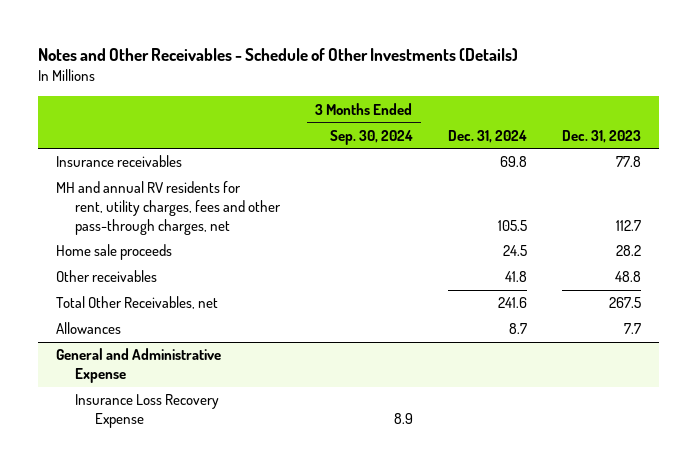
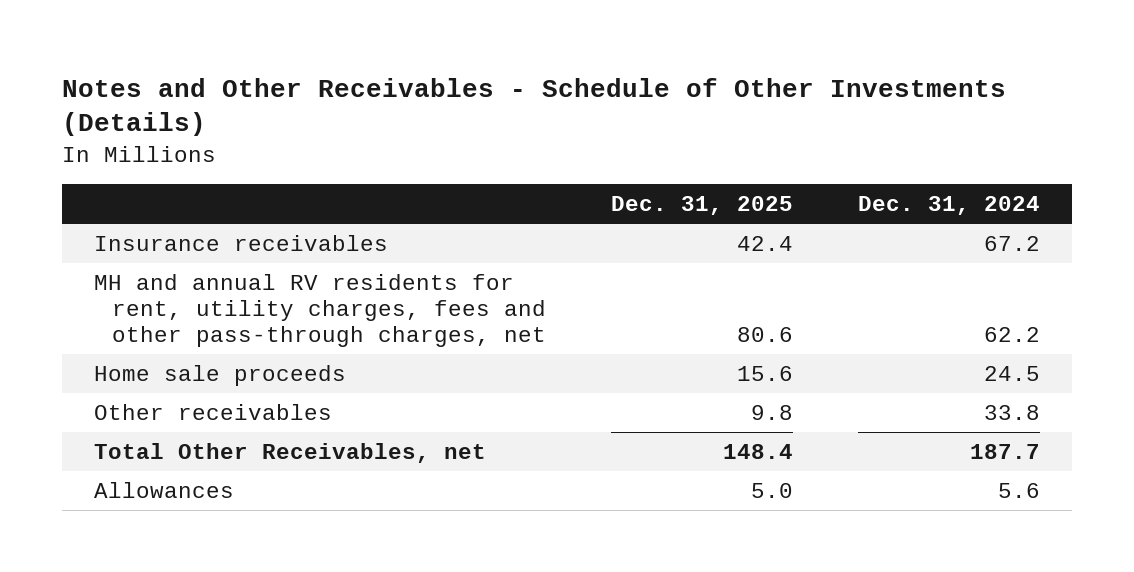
- | 3 Months Ended Sep. 30, 2024 | Dec. 31, 2024 | Dec. 31, 2023
+ | Dec. 31, 2025 | Dec. 31, 2024
- Insurance receivables | | 69.8 | 77.8
- MH and annual RV residents for rent, utility charges, fees and other pass-through charges, net | | 105.5 | 112.7
+ Insurance receivables | 42.4 | 67.2
+ MH and annual RV residents for rent, utility charges, fees and other pass-through charges, net | 80.6 | 62.2
- Other receivables | | 41.8 | 48.8
- Total Other Receivables, net | | 241.6 | 267.5
- Allowances | | 8.7 | 7.7
- General and Administrative Expense
- Insurance Loss Recovery Expense | 8.9 | |
+ Other receivables | 9.8 | 33.8
+ Total Other Receivables, net | 148.4 | 187.7
+ Allowances | 5.0 | 5.6

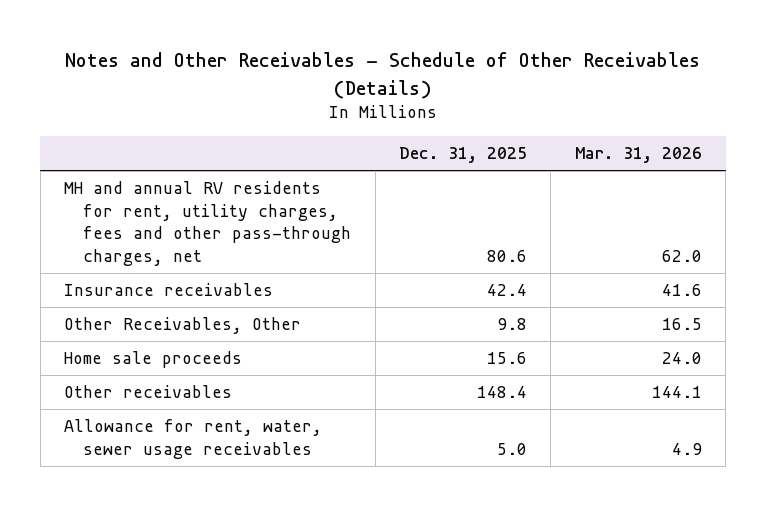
- Notes and Other Receivables - Schedule of Other Investments (Details)
+ Notes and Other Receivables - Schedule of Other Receivables (Details)
- | Dec. 31, 2025 | Dec. 31, 2024
+ | Dec. 31, 2025 | Mar. 31, 2026
moved down: Insurance receivables | 42.4 | 41.6
+ Other Receivables, Other | 9.8 | 16.5
- Other receivables | 9.8 | 33.8
- Total Other Receivables, net | 148.4 | 187.7
- Allowances | 5.0 | 5.6
+ Other receivables | 148.4 | 144.1
+ Allowance for rent, water, sewer usage receivables | 5.0 | 4.9

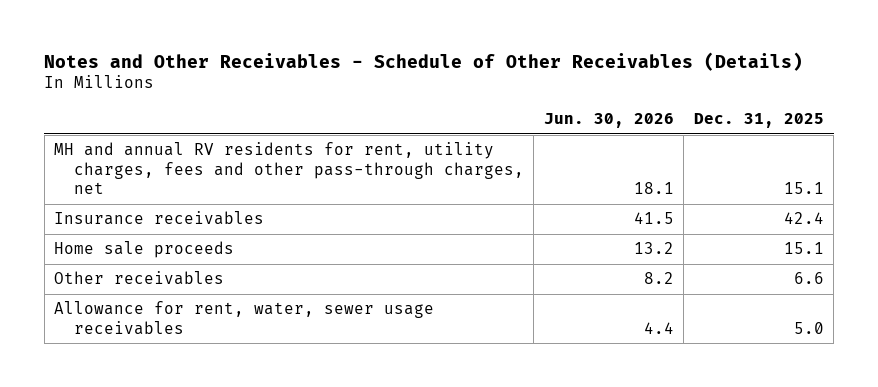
- | Dec. 31, 2025 | Mar. 31, 2026
+ | Jun. 30, 2026 | Dec. 31, 2025
- MH and annual RV residents for rent, utility charges, fees and other pass-through charges, net | 80.6 | 62.0
+ MH and annual RV residents for rent, utility charges, fees and other pass-through charges, net | 18.1 | 15.1
- Other Receivables, Other | 9.8 | 16.5
- Home sale proceeds | 15.6 | 24.0
- Other receivables | 148.4 | 144.1
+ Home sale proceeds | 13.2 | 15.1
+ Other receivables | 8.2 | 6.6

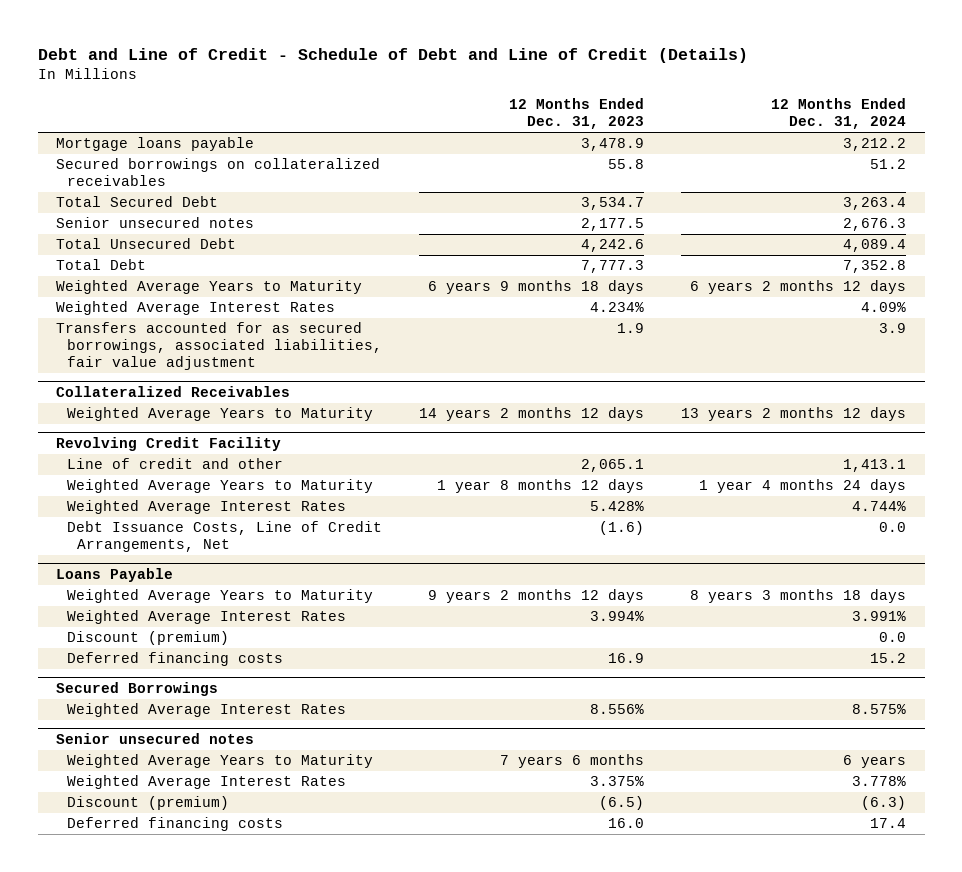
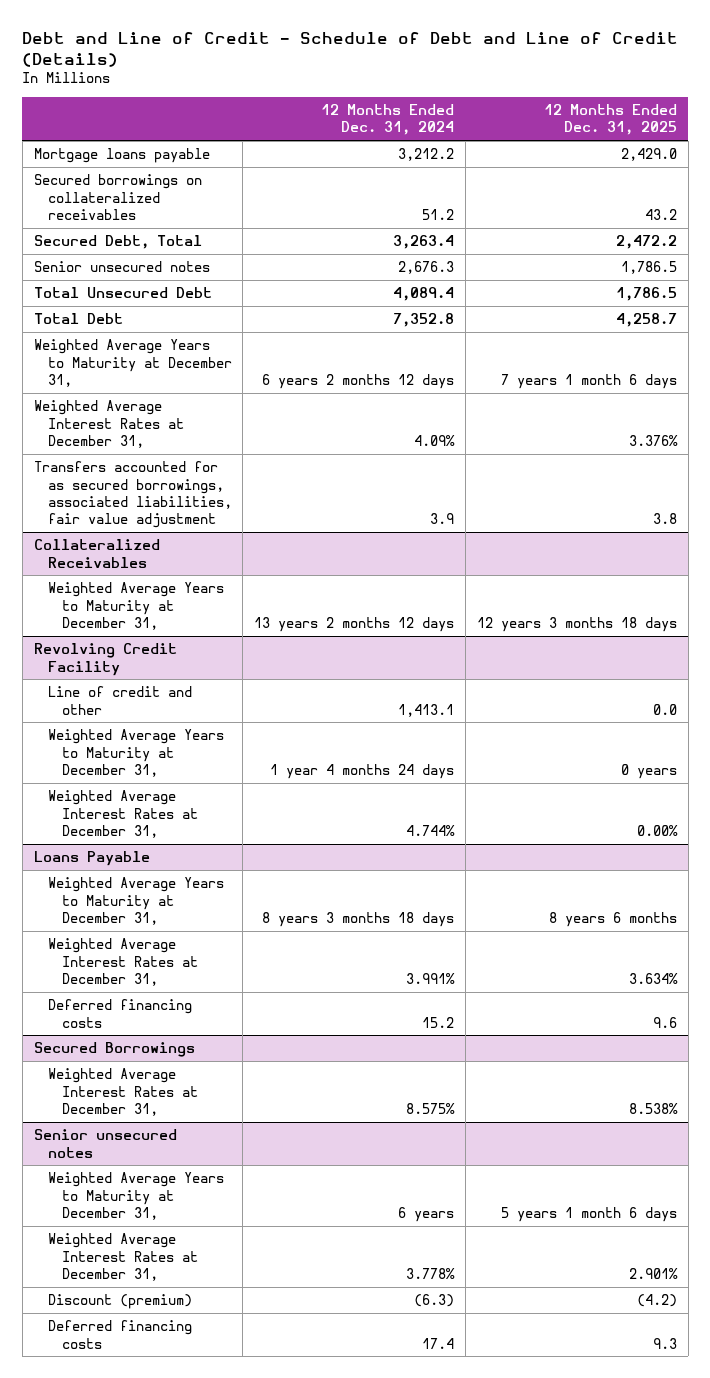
- | 12 Months Ended Dec. 31, 2023 | 12 Months Ended Dec. 31, 2024
+ | 12 Months Ended Dec. 31, 2024 | 12 Months Ended Dec. 31, 2025
- Total Secured Debt | 3,534.7 | 3,263.4
+ Secured Debt, Total | 3,263.4 | 2,472.2
- Weighted Average Years to Maturity | 6 years 9 months 18 days | 6 years 2 months 12 days
- Weighted Average Interest Rates | 4.234% | 4.09%
+ Weighted Average Years to Maturity at December 31, | 6 years 2 months 12 days | 7 years 1 month 6 days
+ Weighted Average Interest Rates at December 31, | 4.09% | 3.376%
@ Collateralized Receivables
- Weighted Average Years to Maturity | 14 years 2 months 12 days | 13 years 2 months 12 days
+ Weighted Average Years to Maturity at December 31, | 13 years 2 months 12 days | 12 years 3 months 18 days
@ Revolving Credit Facility
- Weighted Average Years to Maturity | 1 year 8 months 12 days | 1 year 4 months 24 days
- Weighted Average Interest Rates | 5.428% | 4.744%
- Debt Issuance Costs, Line of Credit Arrangements, Net | (1.6) | 0.0
+ Weighted Average Years to Maturity at December 31, | 1 year 4 months 24 days | 0 years
+ Weighted Average Interest Rates at December 31, | 4.744% | 0.00%
@ Loans Payable
- Weighted Average Years to Maturity | 9 years 2 months 12 days | 8 years 3 months 18 days
- Weighted Average Interest Rates | 3.994% | 3.991%
- Discount (premium) | | 0.0
+ Weighted Average Years to Maturity at December 31, | 8 years 3 months 18 days | 8 years 6 months
+ Weighted Average Interest Rates at December 31, | 3.991% | 3.634%
@ Secured Borrowings
- Weighted Average Interest Rates | 8.556% | 8.575%
+ Weighted Average Interest Rates at December 31, | 8.575% | 8.538%
@ Senior unsecured notes
- Weighted Average Years to Maturity | 7 years 6 months | 6 years
- Weighted Average Interest Rates | 3.375% | 3.778%
+ Weighted Average Years to Maturity at December 31, | 6 years | 5 years 1 month 6 days
+ Weighted Average Interest Rates at December 31, | 3.778% | 2.901%

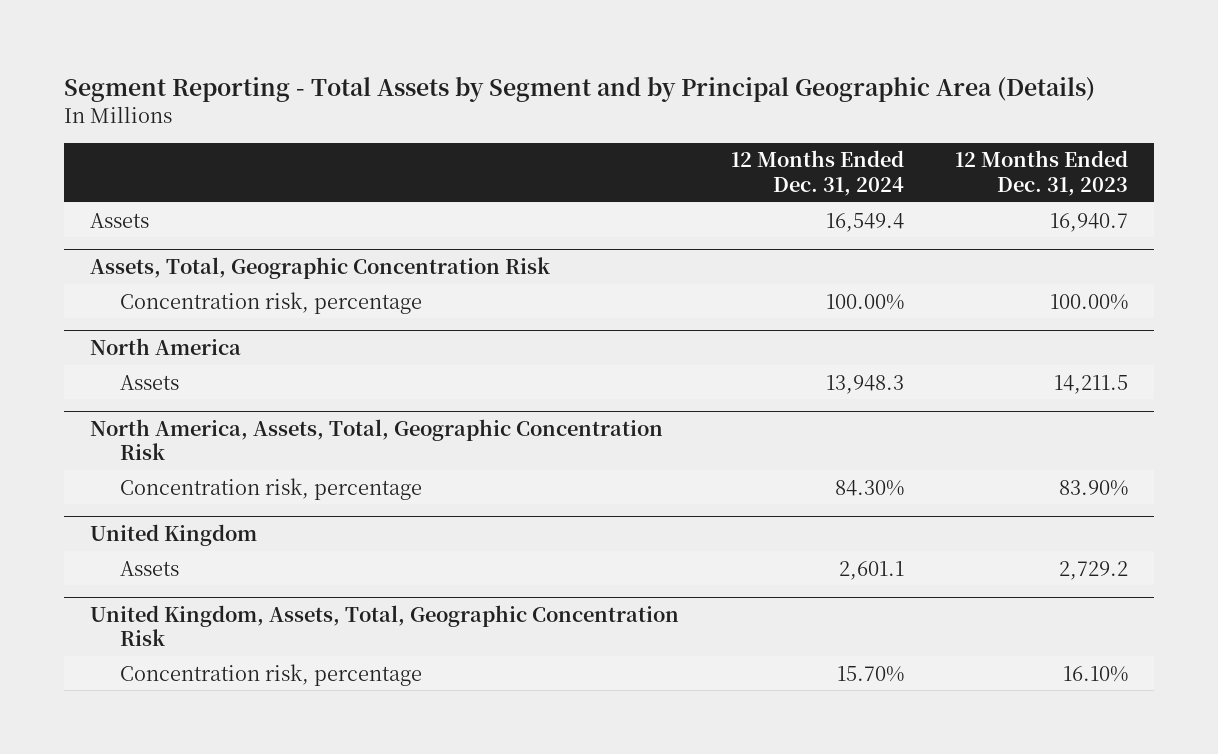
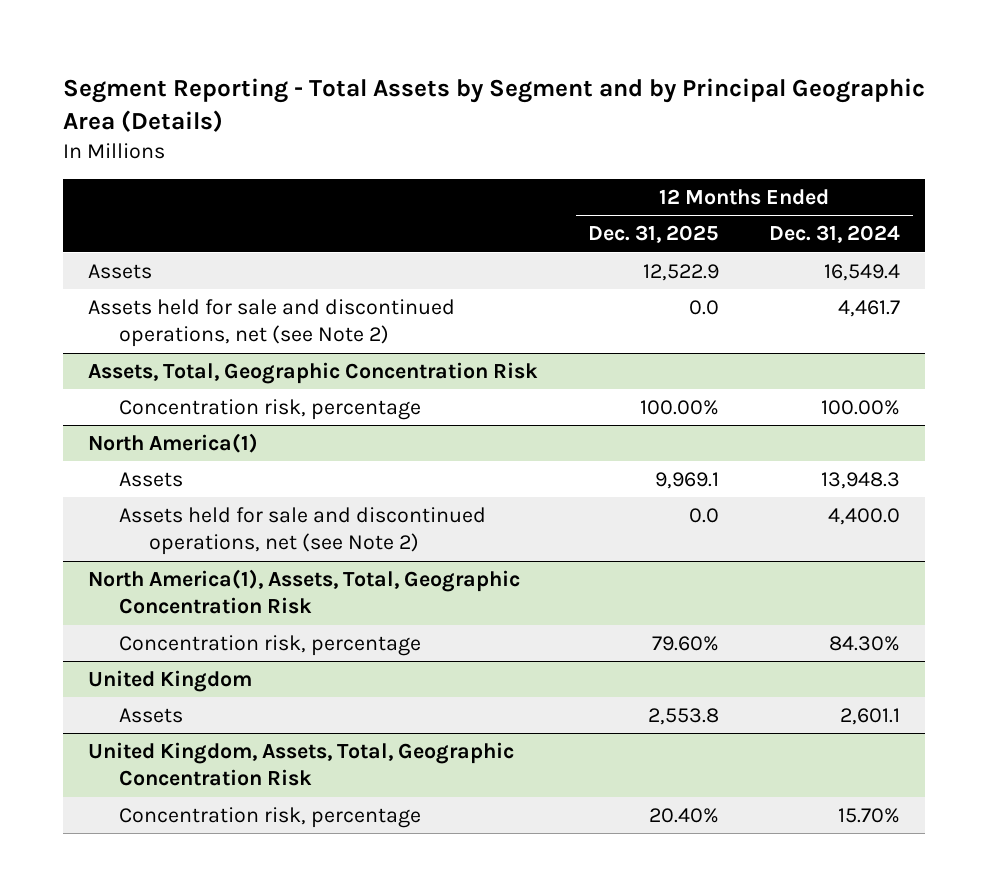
- | 12 Months Ended Dec. 31, 2024 | 12 Months Ended Dec. 31, 2023
+ | 12 Months Ended Dec. 31, 2025 | 12 Months Ended Dec. 31, 2024
+ Assets held for sale and discontinued operations, net (see Note 2) | 0.0 | 4,461.7
- North America
+ North America(1)
- North America, Assets, Total, Geographic Concentration Risk
+ Assets held for sale and discontinued operations, net (see Note 2) | 0.0 | 4,400.0
+ North America(1), Assets, Total, Geographic Concentration Risk

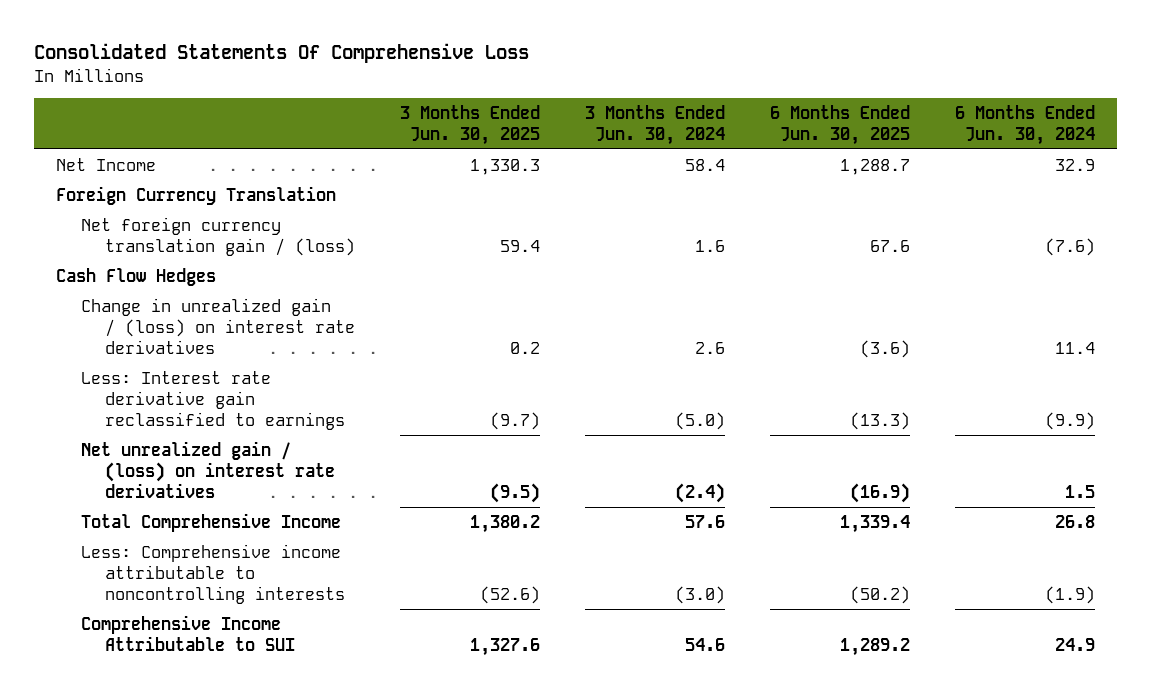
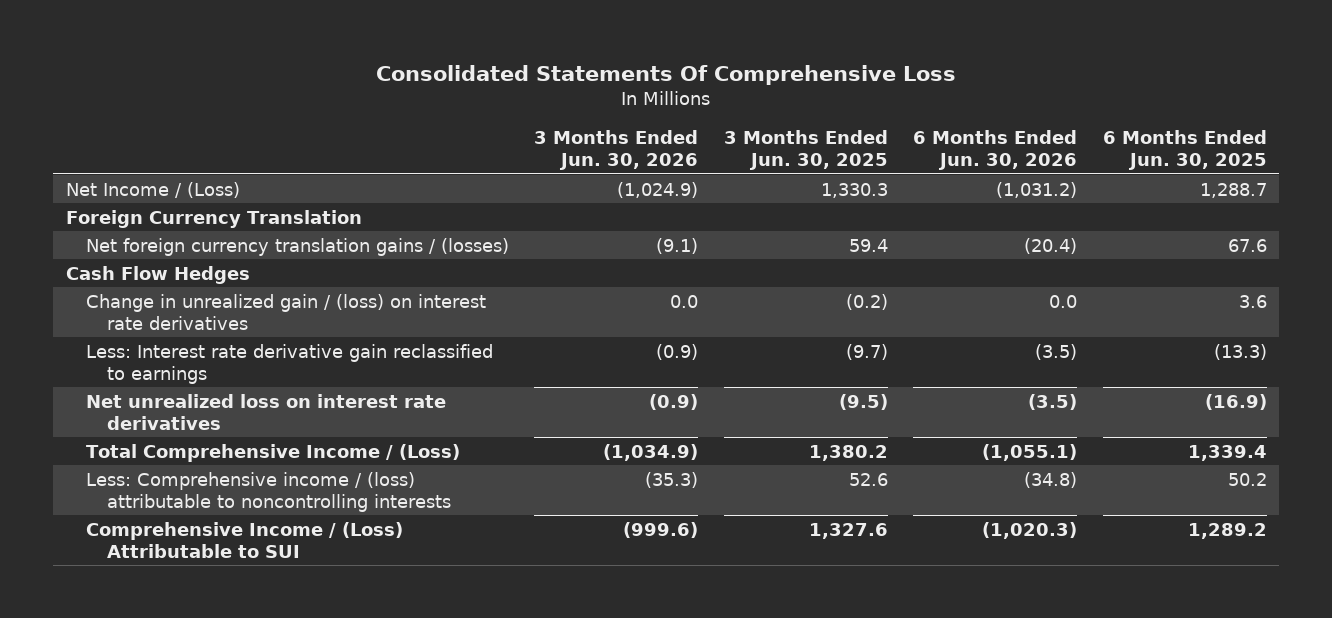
- | 3 Months Ended Jun. 30, 2025 | 3 Months Ended Jun. 30, 2024 | 6 Months Ended Jun. 30, 2025 | 6 Months Ended Jun. 30, 2024
+ | 3 Months Ended Jun. 30, 2026 | 3 Months Ended Jun. 30, 2025 | 6 Months Ended Jun. 30, 2026 | 6 Months Ended Jun. 30, 2025
- Net Income | 1,330.3 | 58.4 | 1,288.7 | 32.9
+ Net Income / (Loss) | (1,024.9) | 1,330.3 | (1,031.2) | 1,288.7
- Net foreign currency translation gain / (loss) | 59.4 | 1.6 | 67.6 | (7.6)
+ Net foreign currency translation gains / (losses) | (9.1) | 59.4 | (20.4) | 67.6
- Change in unrealized gain / (loss) on interest rate derivatives | 0.2 | 2.6 | (3.6) | 11.4
+ Change in unrealized gain / (loss) on interest rate derivatives | 0.0 | (0.2) | 0.0 | 3.6
- Net unrealized gain / (loss) on interest rate derivatives | (9.5) | (2.4) | (16.9) | 1.5
- Total Comprehensive Income | 1,380.2 | 57.6 | 1,339.4 | 26.8
- Less: Comprehensive income attributable to noncontrolling interests | (52.6) | (3.0) | (50.2) | (1.9)
- Comprehensive Income Attributable to SUI | 1,327.6 | 54.6 | 1,289.2 | 24.9
+ Net unrealized loss on interest rate derivatives | (0.9) | (9.5) | (3.5) | (16.9)
+ Total Comprehensive Income / (Loss) | (1,034.9) | 1,380.2 | (1,055.1) | 1,339.4
+ Less: Comprehensive income / (loss) attributable to noncontrolling interests | (35.3) | 52.6 | (34.8) | 50.2
+ Comprehensive Income / (Loss) Attributable to SUI | (999.6) | 1,327.6 | (1,020.3) | 1,289.2

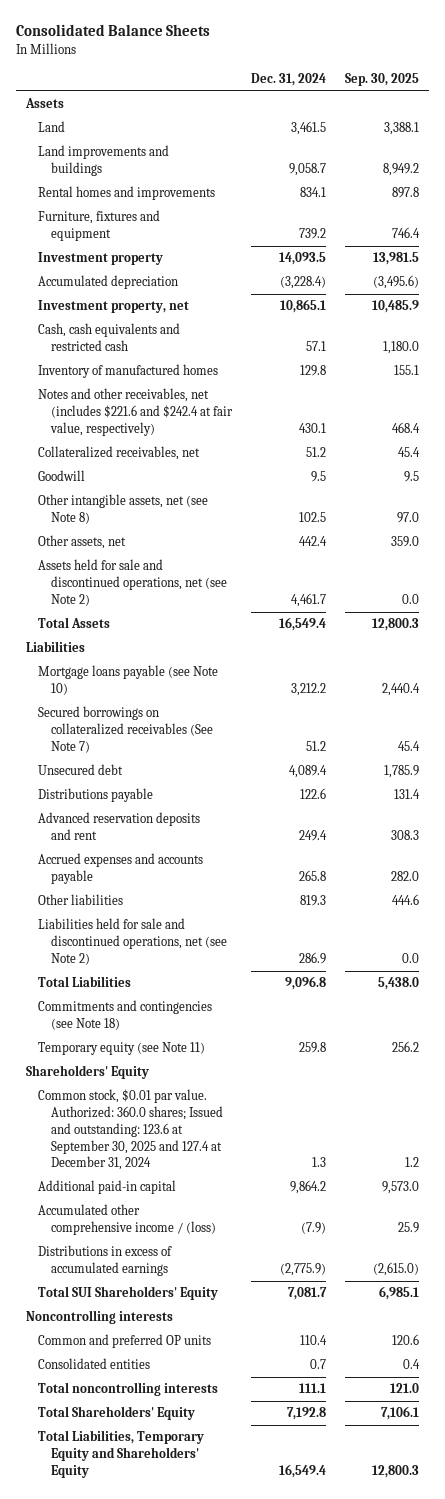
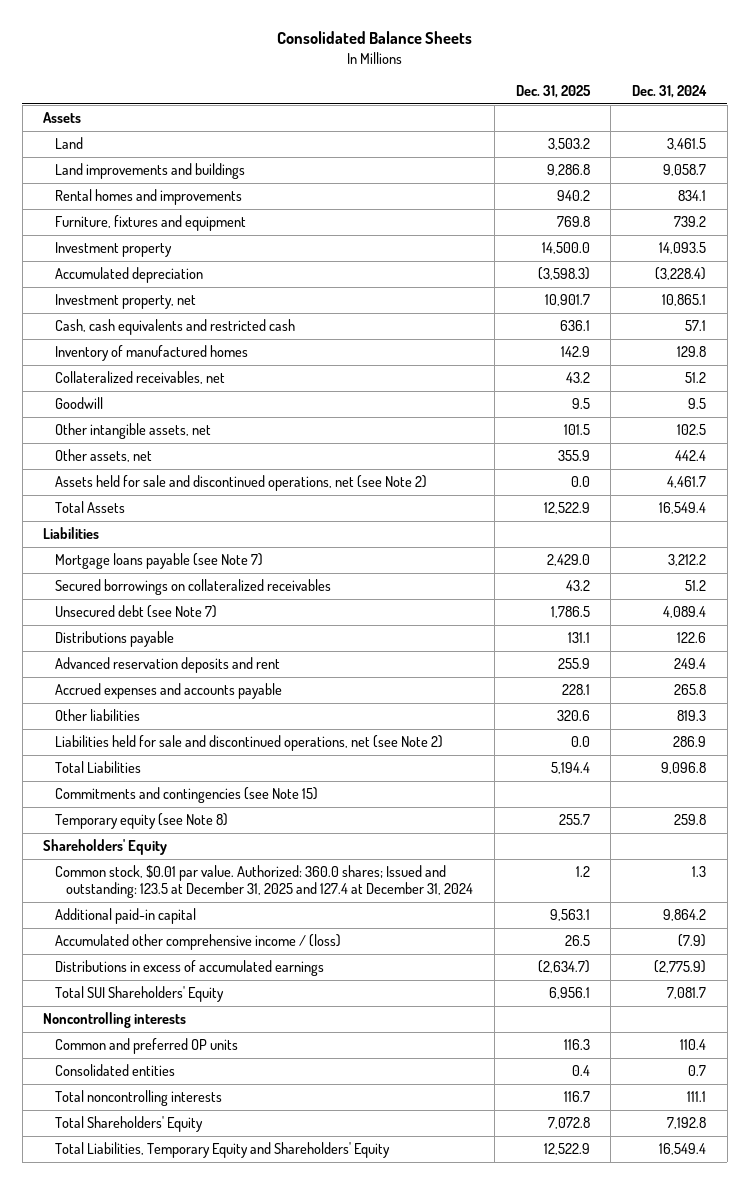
- | Dec. 31, 2024 | Sep. 30, 2025
+ | Dec. 31, 2025 | Dec. 31, 2024
- Notes and other receivables, net (includes $221.6 and $242.4 at fair value, respectively) | 430.1 | 468.4
- Other intangible assets, net (see Note 8) | 102.5 | 97.0
+ Other intangible assets, net | 101.5 | 102.5
- Mortgage loans payable (see Note 10) | 3,212.2 | 2,440.4
- Secured borrowings on collateralized receivables (See Note 7) | 51.2 | 45.4
- Unsecured debt | 4,089.4 | 1,785.9
+ Mortgage loans payable (see Note 7) | 2,429.0 | 3,212.2
+ Secured borrowings on collateralized receivables | 43.2 | 51.2
+ Unsecured debt (see Note 7) | 1,786.5 | 4,089.4
- Commitments and contingencies (see Note 18)
- Temporary equity (see Note 11) | 259.8 | 256.2
+ Commitments and contingencies (see Note 15)
+ Temporary equity (see Note 8) | 255.7 | 259.8
- Common stock, $0.01 par value. Authorized: 360.0 shares; Issued and outstanding: 123.6 at September 30, 2025 and 127.4 at December 31, 2024 | 1.3 | 1.2
+ Common stock, $0.01 par value. Authorized: 360.0 shares; Issued and outstanding: 123.5 at December 31, 2025 and 127.4 at December 31, 2024 | 1.2 | 1.3

